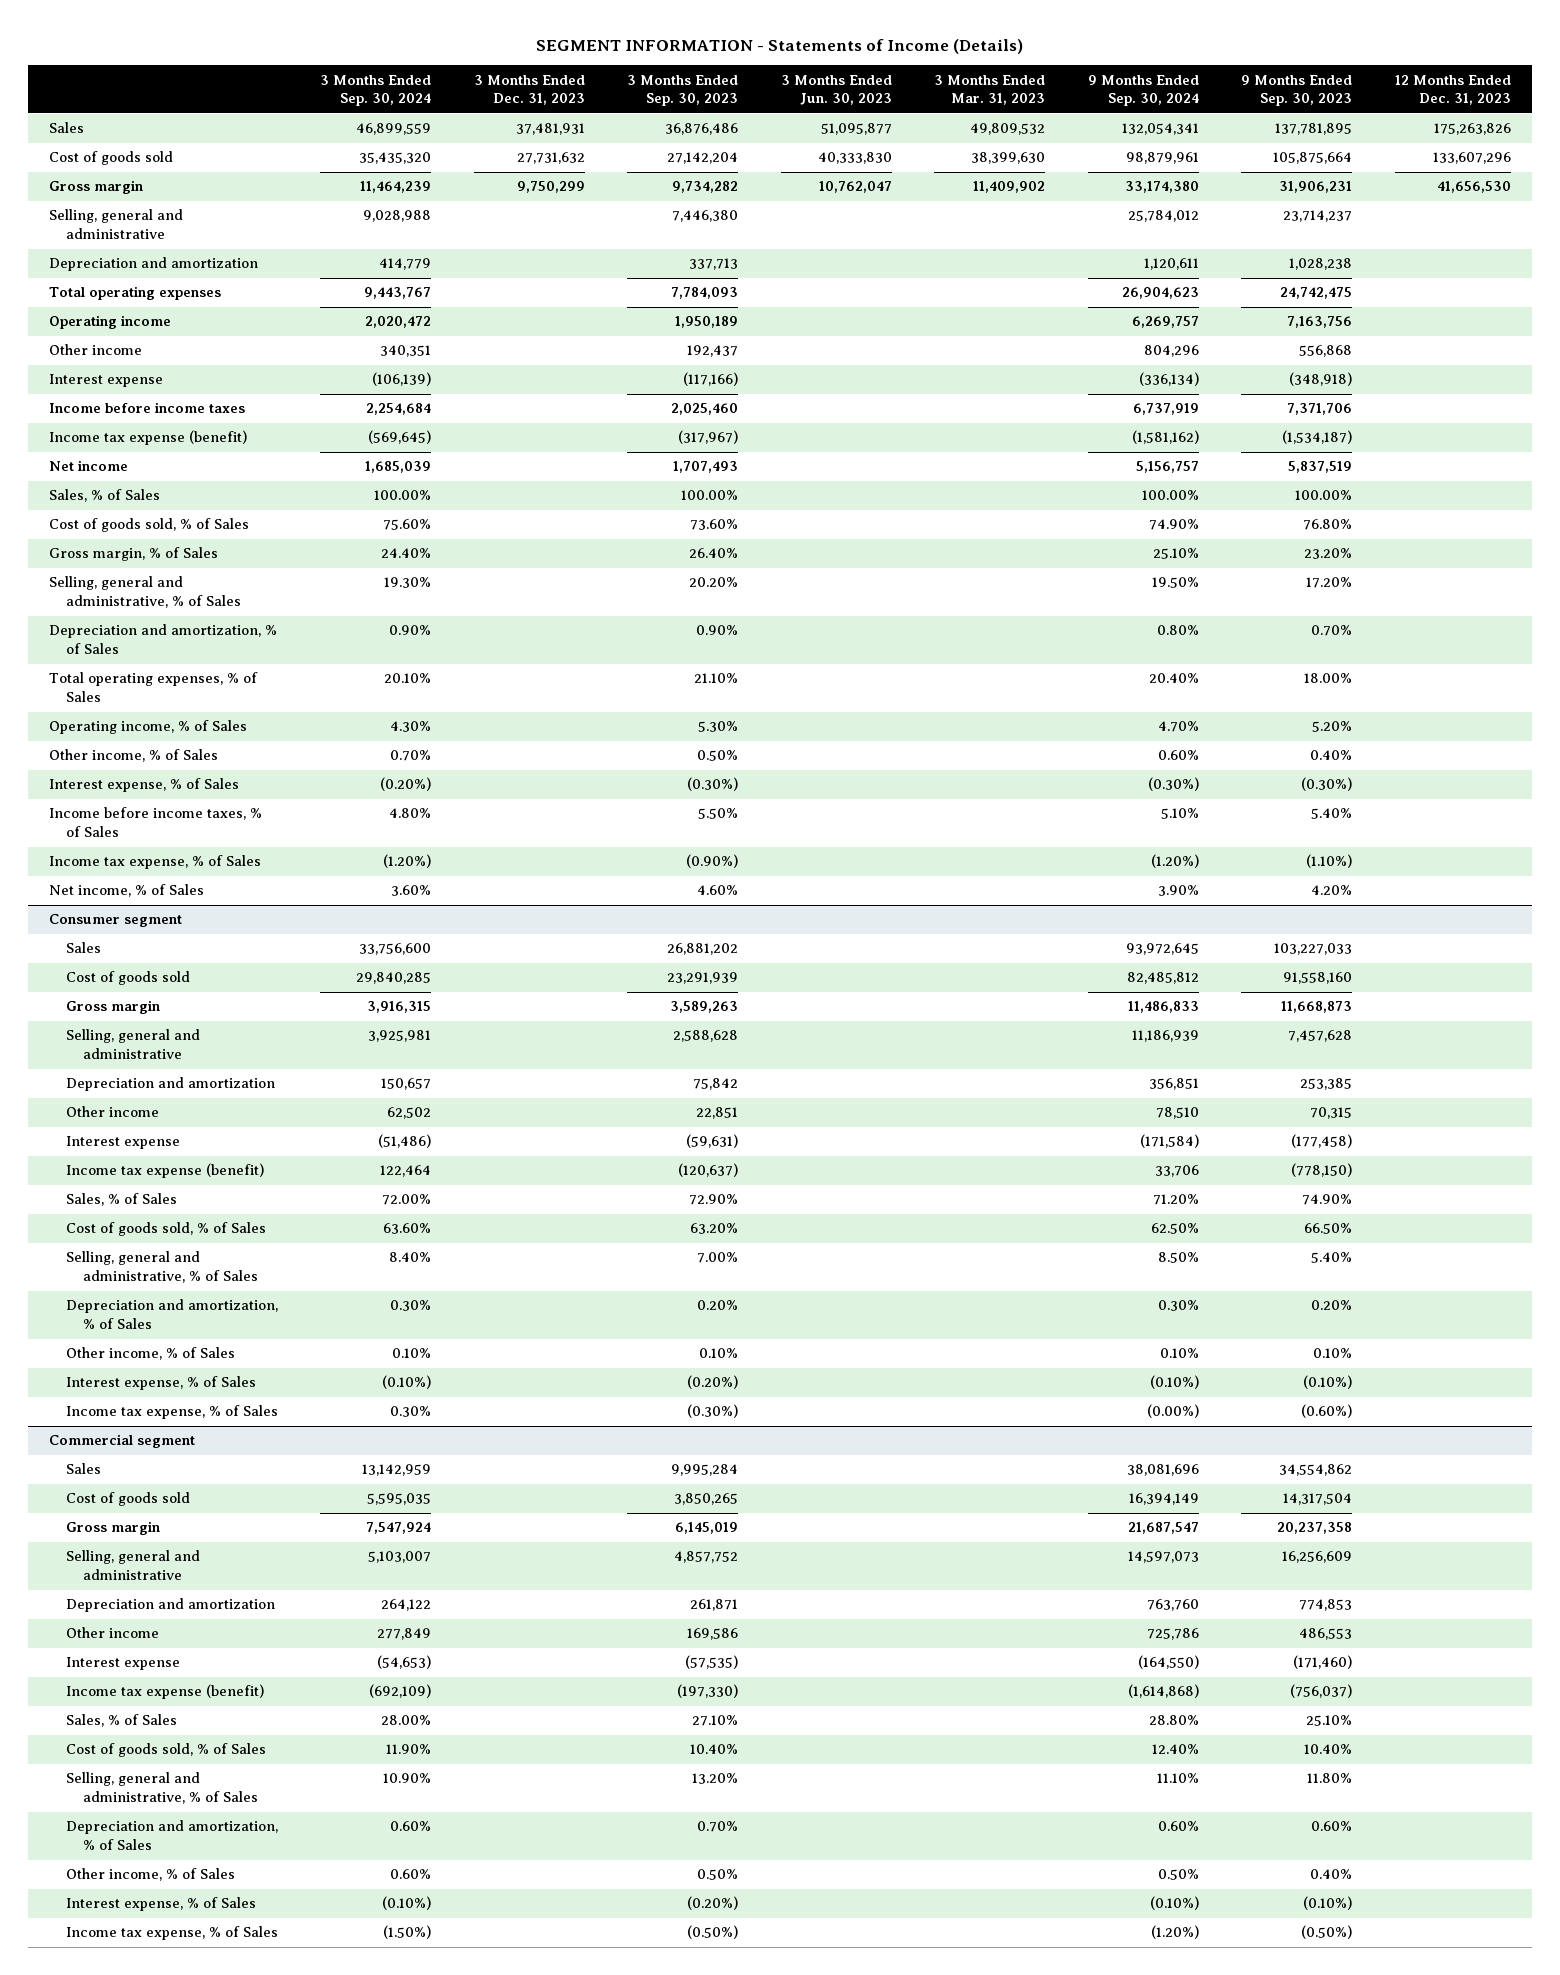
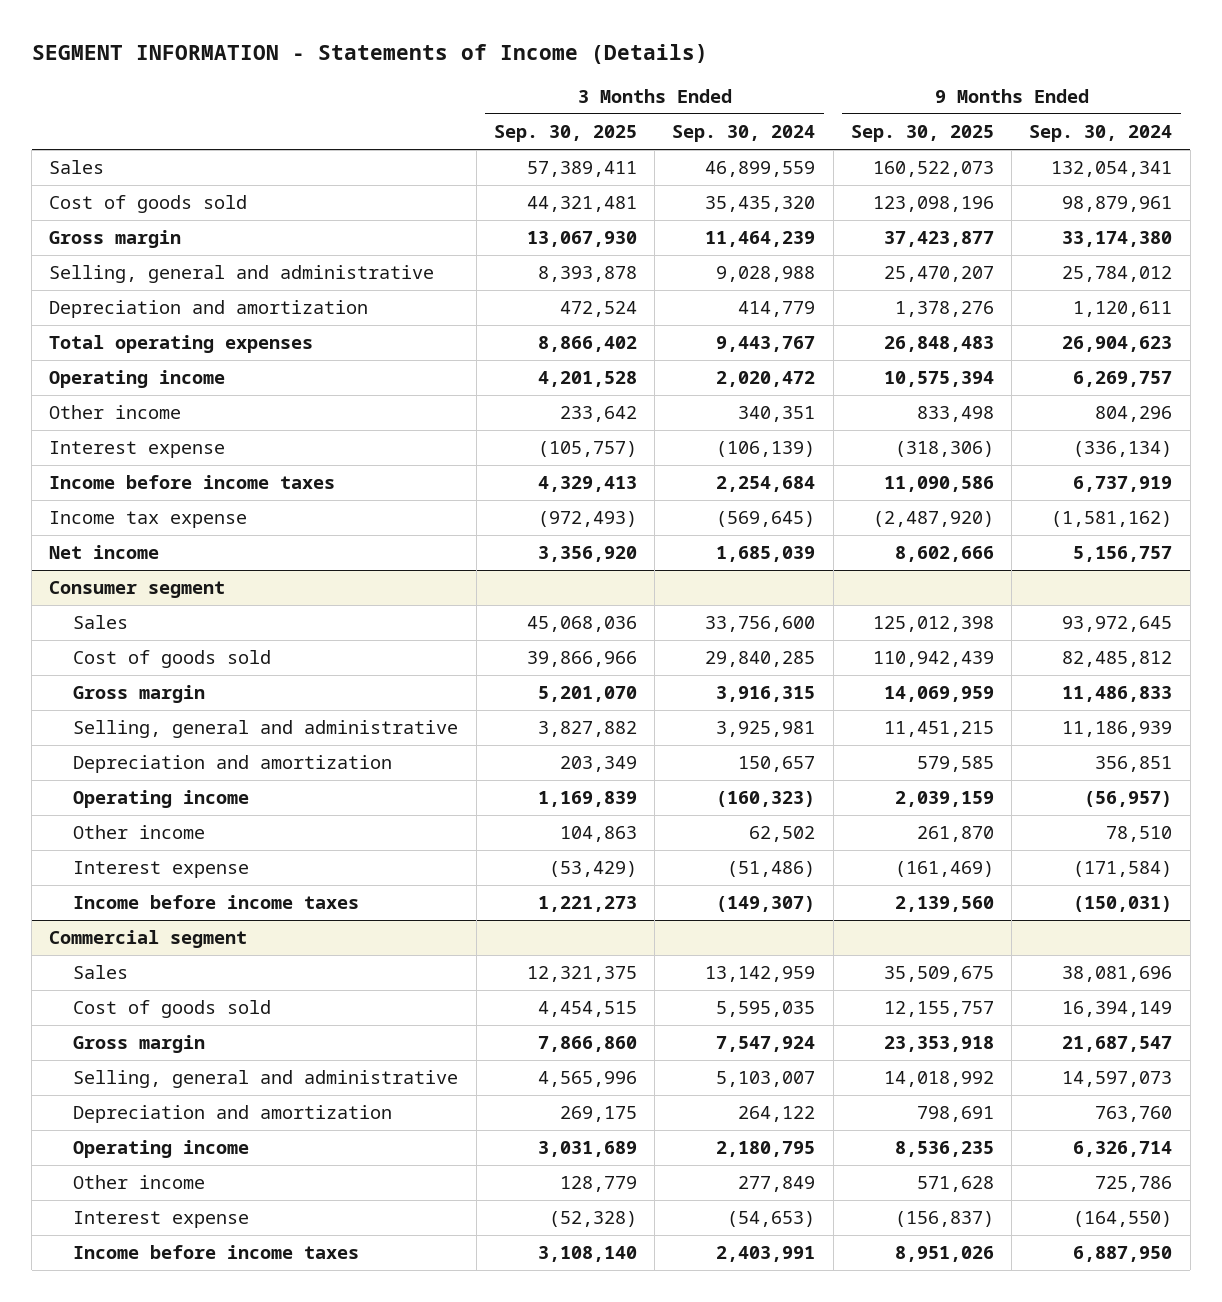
- | 3 Months Ended Sep. 30, 2024 | 3 Months Ended Dec. 31, 2023 | 3 Months Ended Sep. 30, 2023 | 3 Months Ended Jun. 30, 2023 | 3 Months Ended Mar. 31, 2023 | 9 Months Ended Sep. 30, 2024 | 9 Months Ended Sep. 30, 2023 | 12 Months Ended Dec. 31, 2023
+ | 3 Months Ended Sep. 30, 2025 | 3 Months Ended Sep. 30, 2024 | 9 Months Ended Sep. 30, 2025 | 9 Months Ended Sep. 30, 2024
- Income tax expense (benefit) | (569,645) | | (317,967) | | | (1,581,162) | (1,534,187) |
+ Income tax expense | (972,493) | (569,645) | (2,487,920) | (1,581,162)
- Sales, % of Sales | 100.00% | | 100.00% | | | 100.00% | 100.00% |
- Cost of goods sold, % of Sales | 75.60% | | 73.60% | | | 74.90% | 76.80% |
- Gross margin, % of Sales | 24.40% | | 26.40% | | | 25.10% | 23.20% |
- Selling, general and administrative, % of Sales | 19.30% | | 20.20% | | | 19.50% | 17.20% |
- Depreciation and amortization, % of Sales | 0.90% | | 0.90% | | | 0.80% | 0.70% |
- Total operating expenses, % of Sales | 20.10% | | 21.10% | | | 20.40% | 18.00% |
- Operating income, % of Sales | 4.30% | | 5.30% | | | 4.70% | 5.20% |
- Other income, % of Sales | 0.70% | | 0.50% | | | 0.60% | 0.40% |
- Interest expense, % of Sales | (0.20%) | | (0.30%) | | | (0.30%) | (0.30%) |
- Income before income taxes, % of Sales | 4.80% | | 5.50% | | | 5.10% | 5.40% |
- Income tax expense, % of Sales | (1.20%) | | (0.90%) | | | (1.20%) | (1.10%) |
- Net income, % of Sales | 3.60% | | 4.60% | | | 3.90% | 4.20% |
@ Consumer segment
+ Operating income | 1,169,839 | (160,323) | 2,039,159 | (56,957)
- Income tax expense (benefit) | 122,464 | | (120,637) | | | 33,706 | (778,150) |
- Sales, % of Sales | 72.00% | | 72.90% | | | 71.20% | 74.90% |
- Cost of goods sold, % of Sales | 63.60% | | 63.20% | | | 62.50% | 66.50% |
- Selling, general and administrative, % of Sales | 8.40% | | 7.00% | | | 8.50% | 5.40% |
- Depreciation and amortization, % of Sales | 0.30% | | 0.20% | | | 0.30% | 0.20% |
- Other income, % of Sales | 0.10% | | 0.10% | | | 0.10% | 0.10% |
- Interest expense, % of Sales | (0.10%) | | (0.20%) | | | (0.10%) | (0.10%) |
- Income tax expense, % of Sales | 0.30% | | (0.30%) | | | (0.00%) | (0.60%) |
+ Income before income taxes | 1,221,273 | (149,307) | 2,139,560 | (150,031)
@ Commercial segment
+ Operating income | 3,031,689 | 2,180,795 | 8,536,235 | 6,326,714
- Income tax expense (benefit) | (692,109) | | (197,330) | | | (1,614,868) | (756,037) |
- Sales, % of Sales | 28.00% | | 27.10% | | | 28.80% | 25.10% |
- Cost of goods sold, % of Sales | 11.90% | | 10.40% | | | 12.40% | 10.40% |
- Selling, general and administrative, % of Sales | 10.90% | | 13.20% | | | 11.10% | 11.80% |
- Depreciation and amortization, % of Sales | 0.60% | | 0.70% | | | 0.60% | 0.60% |
- Other income, % of Sales | 0.60% | | 0.50% | | | 0.50% | 0.40% |
- Interest expense, % of Sales | (0.10%) | | (0.20%) | | | (0.10%) | (0.10%) |
- Income tax expense, % of Sales | (1.50%) | | (0.50%) | | | (1.20%) | (0.50%) |
+ Income before income taxes | 3,108,140 | 2,403,991 | 8,951,026 | 6,887,950

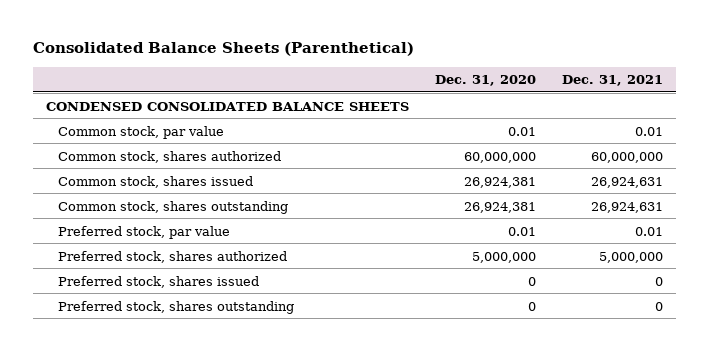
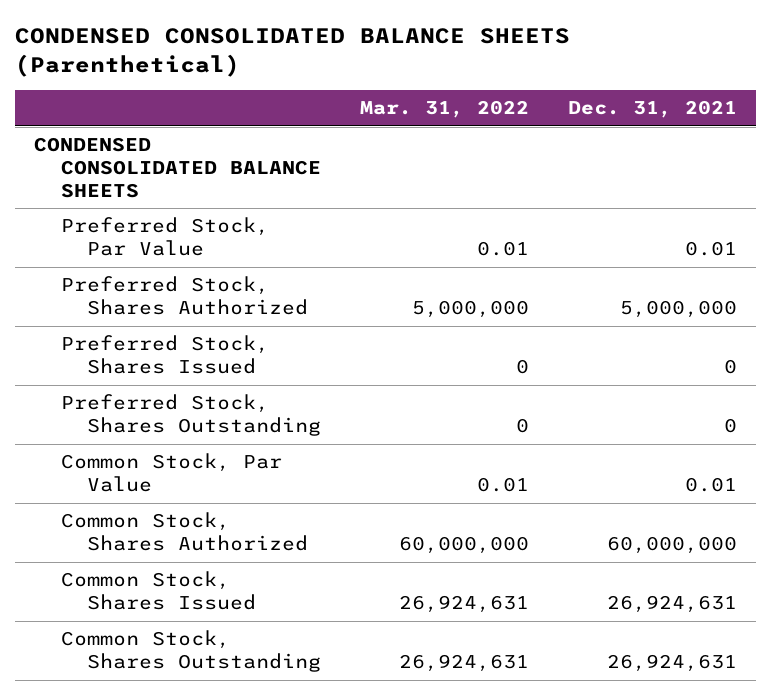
- Consolidated Balance Sheets (Parenthetical)
+ CONDENSED CONSOLIDATED BALANCE SHEETS (Parenthetical)
- | Dec. 31, 2020 | Dec. 31, 2021
+ | Mar. 31, 2022 | Dec. 31, 2021
- Common stock, par value | 0.01 | 0.01
- Common stock, shares authorized | 60,000,000 | 60,000,000
- Common stock, shares issued | 26,924,381 | 26,924,631
- Common stock, shares outstanding | 26,924,381 | 26,924,631
- Preferred stock, par value | 0.01 | 0.01
- Preferred stock, shares authorized | 5,000,000 | 5,000,000
- Preferred stock, shares issued | 0 | 0
- Preferred stock, shares outstanding | 0 | 0
+ Preferred Stock, Par Value | 0.01 | 0.01
+ Preferred Stock, Shares Authorized | 5,000,000 | 5,000,000
+ Preferred Stock, Shares Issued | 0 | 0
+ Preferred Stock, Shares Outstanding | 0 | 0
+ Common Stock, Par Value | 0.01 | 0.01
+ Common Stock, Shares Authorized | 60,000,000 | 60,000,000
+ Common Stock, Shares Issued | 26,924,631 | 26,924,631
+ Common Stock, Shares Outstanding | 26,924,631 | 26,924,631

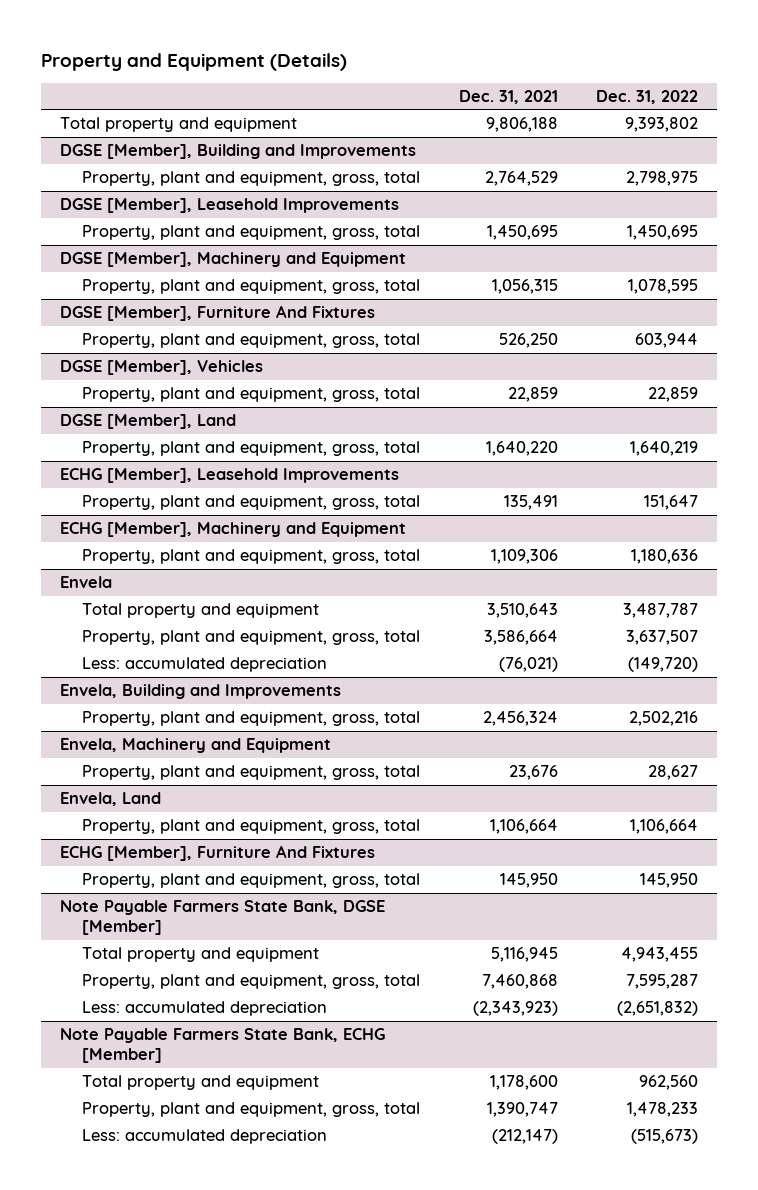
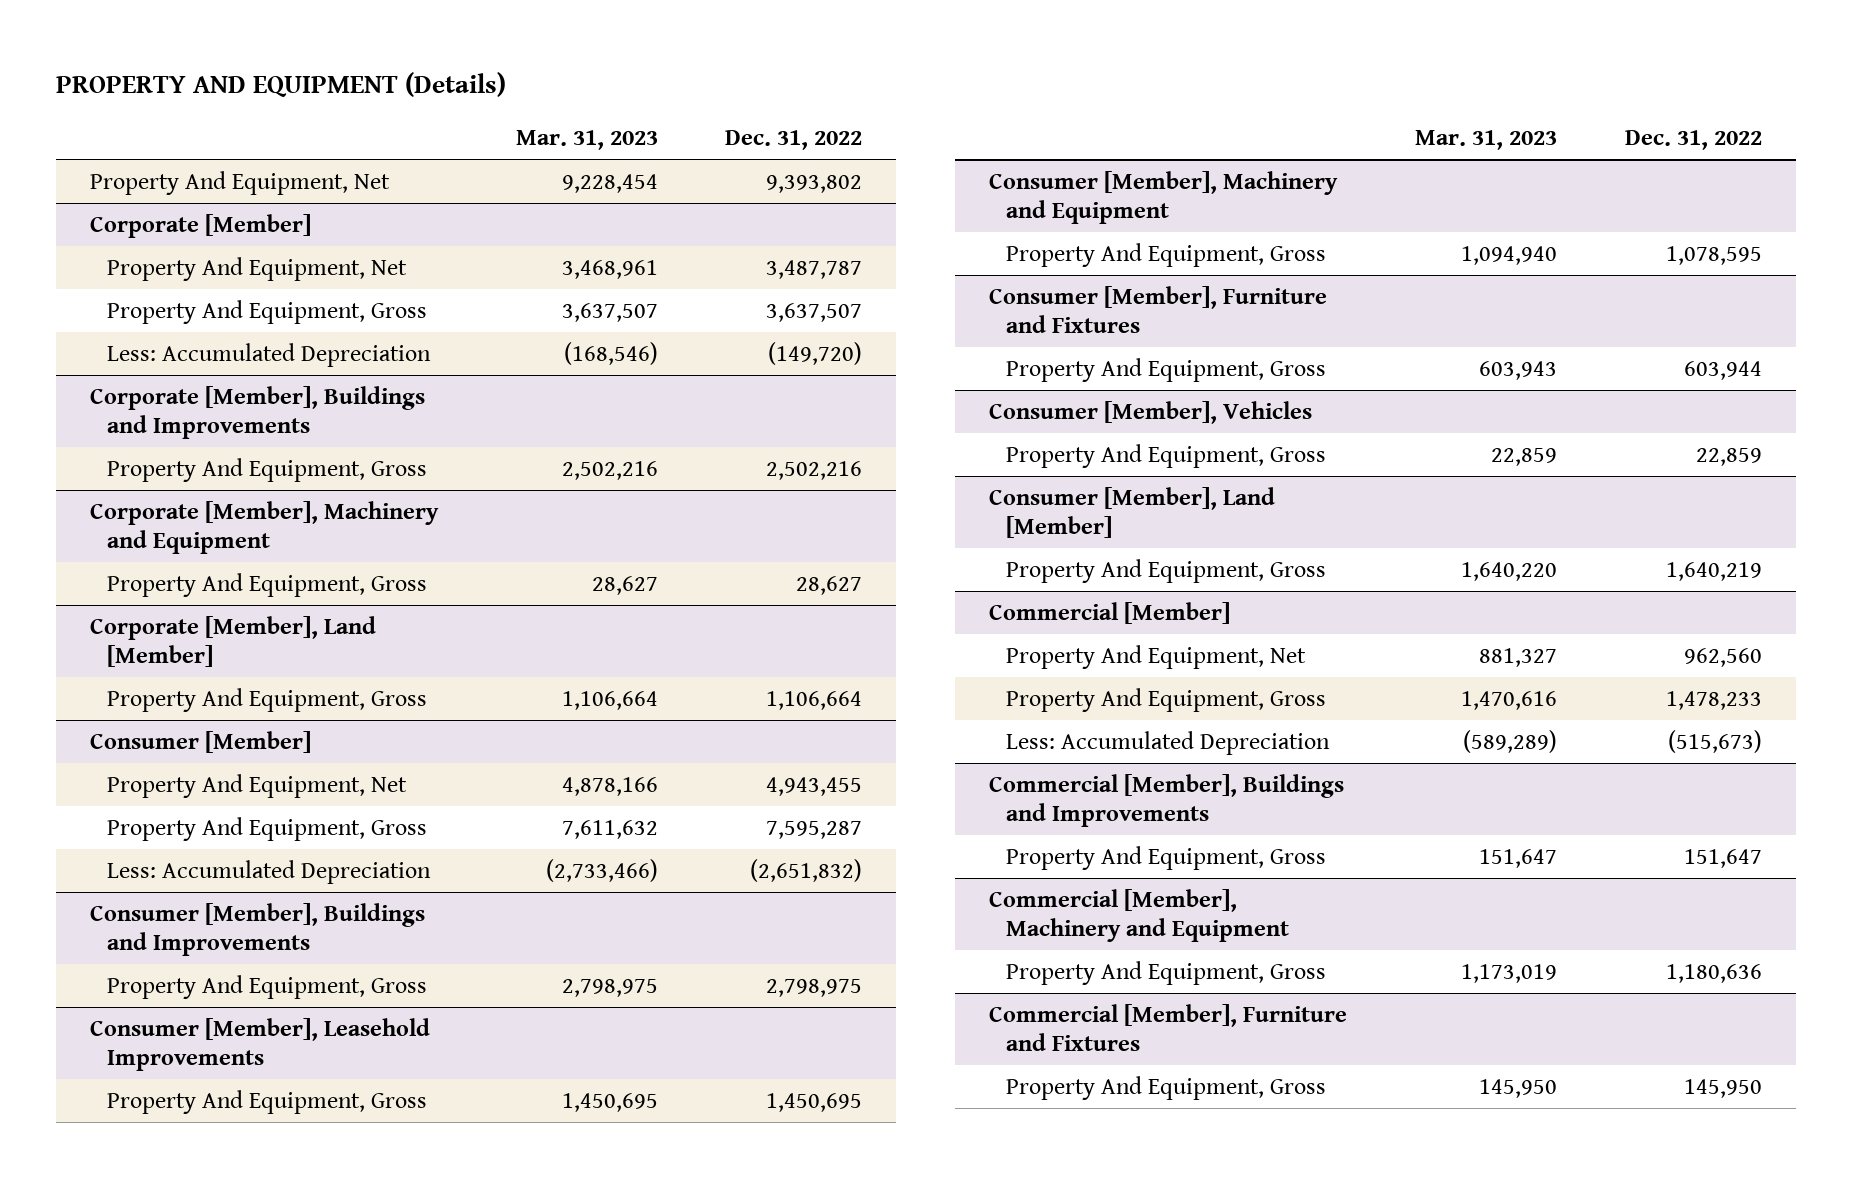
- Property and Equipment (Details)
+ PROPERTY AND EQUIPMENT (Details)
- | Dec. 31, 2021 | Dec. 31, 2022
+ | Mar. 31, 2023 | Dec. 31, 2022
- Total property and equipment | 9,806,188 | 9,393,802
- DGSE [Member], Building and Improvements
- Property, plant and equipment, gross, total | 2,764,529 | 2,798,975
- DGSE [Member], Leasehold Improvements
- Property, plant and equipment, gross, total | 1,450,695 | 1,450,695
- DGSE [Member], Machinery and Equipment
- Property, plant and equipment, gross, total | 1,056,315 | 1,078,595
- DGSE [Member], Furniture And Fixtures
- Property, plant and equipment, gross, total | 526,250 | 603,944
- DGSE [Member], Vehicles
- Property, plant and equipment, gross, total | 22,859 | 22,859
- DGSE [Member], Land
- Property, plant and equipment, gross, total | 1,640,220 | 1,640,219
- ECHG [Member], Leasehold Improvements
- Property, plant and equipment, gross, total | 135,491 | 151,647
- ECHG [Member], Machinery and Equipment
- Property, plant and equipment, gross, total | 1,109,306 | 1,180,636
- Envela
- Total property and equipment | 3,510,643 | 3,487,787
- Property, plant and equipment, gross, total | 3,586,664 | 3,637,507
- Less: accumulated depreciation | (76,021) | (149,720)
- Envela, Building and Improvements
- Property, plant and equipment, gross, total | 2,456,324 | 2,502,216
- Envela, Machinery and Equipment
- Property, plant and equipment, gross, total | 23,676 | 28,627
- Envela, Land
- Property, plant and equipment, gross, total | 1,106,664 | 1,106,664
- ECHG [Member], Furniture And Fixtures
- Property, plant and equipment, gross, total | 145,950 | 145,950
- Note Payable Farmers State Bank, DGSE [Member]
- Total property and equipment | 5,116,945 | 4,943,455
- Property, plant and equipment, gross, total | 7,460,868 | 7,595,287
- Less: accumulated depreciation | (2,343,923) | (2,651,832)
- Note Payable Farmers State Bank, ECHG [Member]
- Total property and equipment | 1,178,600 | 962,560
- Property, plant and equipment, gross, total | 1,390,747 | 1,478,233
- Less: accumulated depreciation | (212,147) | (515,673)
+ Property And Equipment, Net | 9,228,454 | 9,393,802
+ Corporate [Member]
+ Property And Equipment, Net | 3,468,961 | 3,487,787
+ Property And Equipment, Gross | 3,637,507 | 3,637,507
+ Less: Accumulated Depreciation | (168,546) | (149,720)
+ Corporate [Member], Buildings and Improvements
+ Property And Equipment, Gross | 2,502,216 | 2,502,216
+ Corporate [Member], Machinery and Equipment
+ Property And Equipment, Gross | 28,627 | 28,627
+ Corporate [Member], Land [Member]
+ Property And Equipment, Gross | 1,106,664 | 1,106,664
+ Consumer [Member]
+ Property And Equipment, Net | 4,878,166 | 4,943,455
+ Property And Equipment, Gross | 7,611,632 | 7,595,287
+ Less: Accumulated Depreciation | (2,733,466) | (2,651,832)
+ Consumer [Member], Buildings and Improvements
+ Property And Equipment, Gross | 2,798,975 | 2,798,975
+ Consumer [Member], Leasehold Improvements
+ Property And Equipment, Gross | 1,450,695 | 1,450,695
+ Consumer [Member], Machinery and Equipment
+ Property And Equipment, Gross | 1,094,940 | 1,078,595
+ Consumer [Member], Furniture and Fixtures
+ Property And Equipment, Gross | 603,943 | 603,944
+ Consumer [Member], Vehicles
+ Property And Equipment, Gross | 22,859 | 22,859
+ Consumer [Member], Land [Member]
+ Property And Equipment, Gross | 1,640,220 | 1,640,219
+ Commercial [Member]
+ Property And Equipment, Net | 881,327 | 962,560
+ Property And Equipment, Gross | 1,470,616 | 1,478,233
+ Less: Accumulated Depreciation | (589,289) | (515,673)
+ Commercial [Member], Buildings and Improvements
+ Property And Equipment, Gross | 151,647 | 151,647
+ Commercial [Member], Machinery and Equipment
+ Property And Equipment, Gross | 1,173,019 | 1,180,636
+ Commercial [Member], Furniture and Fixtures
+ Property And Equipment, Gross | 145,950 | 145,950

